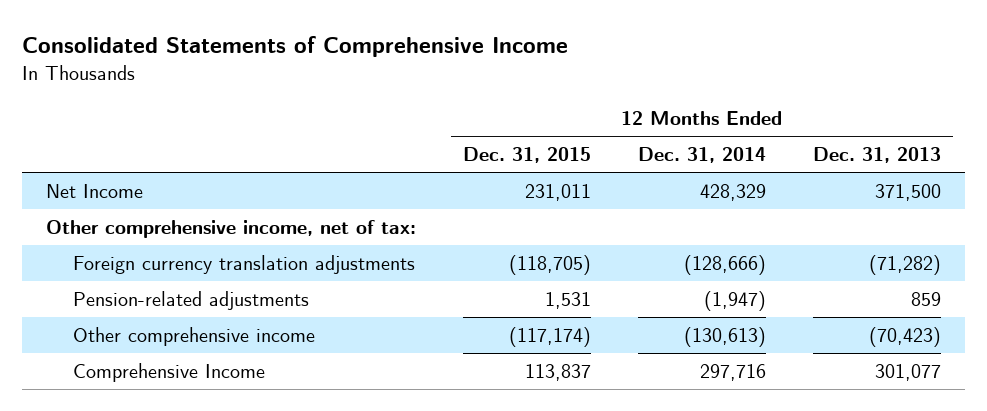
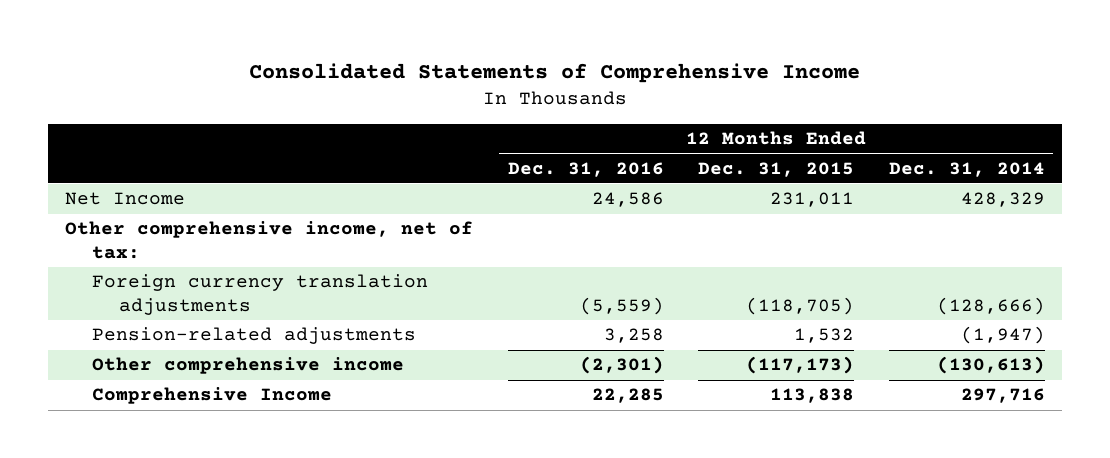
- | 12 Months Ended Dec. 31, 2015 | 12 Months Ended Dec. 31, 2014 | 12 Months Ended Dec. 31, 2013
+ | 12 Months Ended Dec. 31, 2016 | 12 Months Ended Dec. 31, 2015 | 12 Months Ended Dec. 31, 2014
- Pension-related adjustments | 1,531 | (1,947) | 859
- Other comprehensive income | (117,174) | (130,613) | (70,423)
- Comprehensive Income | 113,837 | 297,716 | 301,077
+ Pension-related adjustments | 3,258 | 1,532 | (1,947)
+ Other comprehensive income | (2,301) | (117,173) | (130,613)
+ Comprehensive Income | 22,285 | 113,838 | 297,716

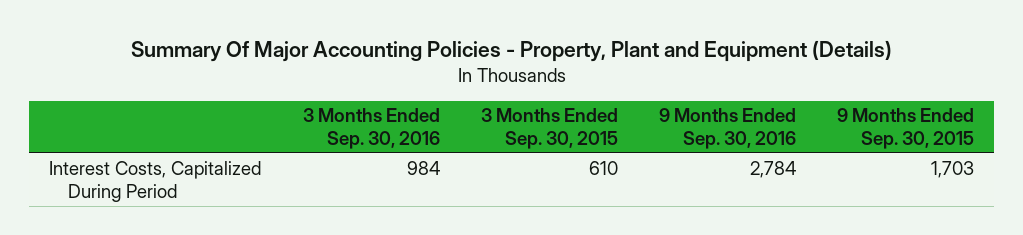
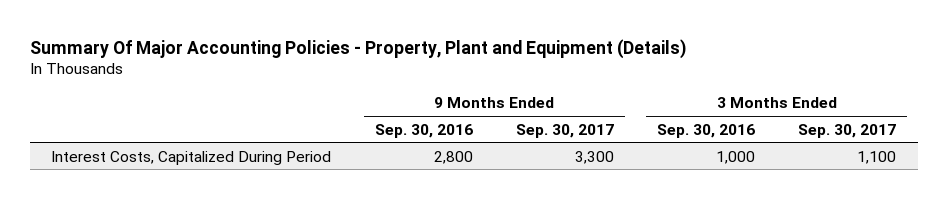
- | 3 Months Ended Sep. 30, 2016 | 3 Months Ended Sep. 30, 2015 | 9 Months Ended Sep. 30, 2016 | 9 Months Ended Sep. 30, 2015
+ | 9 Months Ended Sep. 30, 2016 | 9 Months Ended Sep. 30, 2017 | 3 Months Ended Sep. 30, 2016 | 3 Months Ended Sep. 30, 2017
- Interest Costs, Capitalized During Period | 984 | 610 | 2,784 | 1,703
+ Interest Costs, Capitalized During Period | 2,800 | 3,300 | 1,000 | 1,100

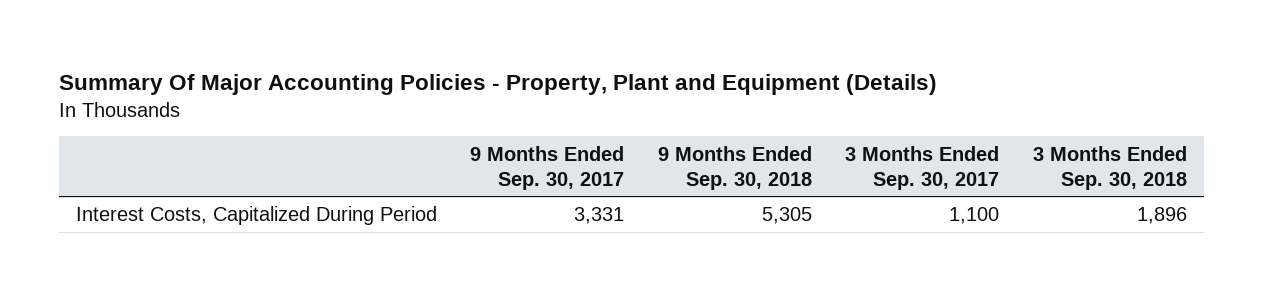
- | 9 Months Ended Sep. 30, 2016 | 9 Months Ended Sep. 30, 2017 | 3 Months Ended Sep. 30, 2016 | 3 Months Ended Sep. 30, 2017
+ | 9 Months Ended Sep. 30, 2017 | 9 Months Ended Sep. 30, 2018 | 3 Months Ended Sep. 30, 2017 | 3 Months Ended Sep. 30, 2018
- Interest Costs, Capitalized During Period | 2,800 | 3,300 | 1,000 | 1,100
+ Interest Costs, Capitalized During Period | 3,331 | 5,305 | 1,100 | 1,896

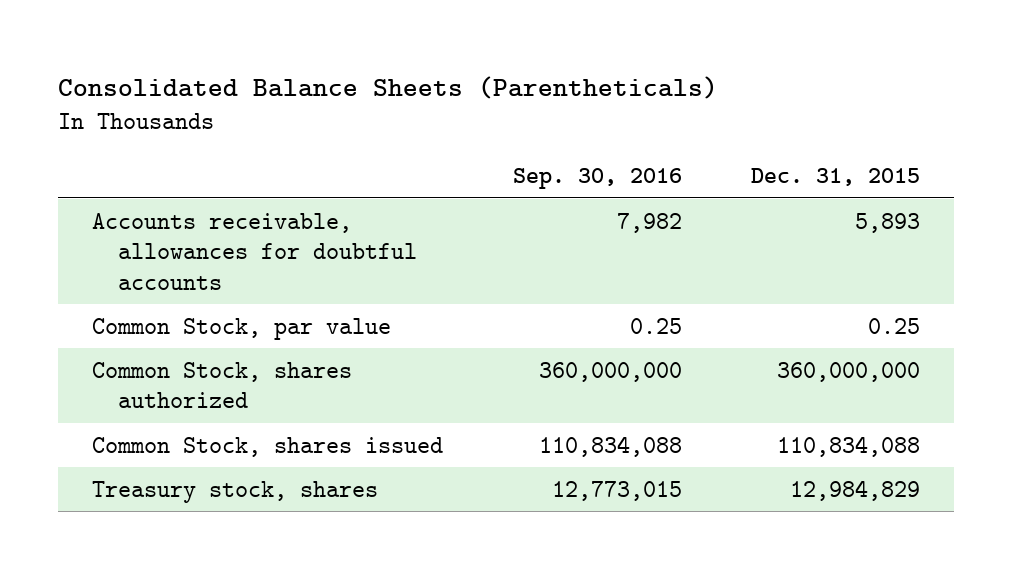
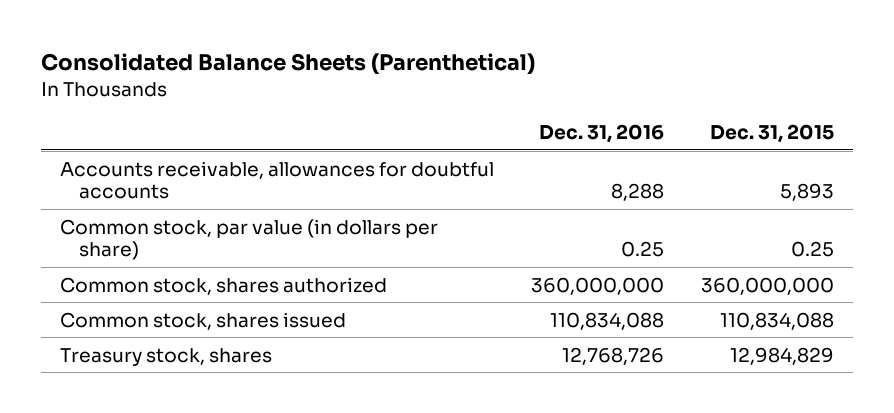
- Consolidated Balance Sheets (Parentheticals)
+ Consolidated Balance Sheets (Parenthetical)
- | Sep. 30, 2016 | Dec. 31, 2015
+ | Dec. 31, 2016 | Dec. 31, 2015
- Common Stock, par value | 0.25 | 0.25
- Common Stock, shares authorized | 360,000,000 | 360,000,000
- Common Stock, shares issued | 110,834,088 | 110,834,088
+ Common stock, par value (in dollars per share) | 0.25 | 0.25
+ Common stock, shares authorized | 360,000,000 | 360,000,000
+ Common stock, shares issued | 110,834,088 | 110,834,088

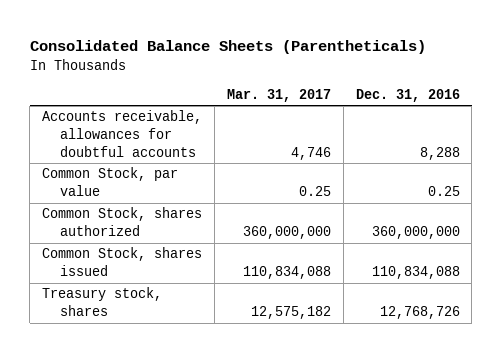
- Consolidated Balance Sheets (Parenthetical)
+ Consolidated Balance Sheets (Parentheticals)
- | Dec. 31, 2016 | Dec. 31, 2015
+ | Mar. 31, 2017 | Dec. 31, 2016
- Common stock, par value (in dollars per share) | 0.25 | 0.25
- Common stock, shares authorized | 360,000,000 | 360,000,000
- Common stock, shares issued | 110,834,088 | 110,834,088
+ Common Stock, par value | 0.25 | 0.25
+ Common Stock, shares authorized | 360,000,000 | 360,000,000
+ Common Stock, shares issued | 110,834,088 | 110,834,088

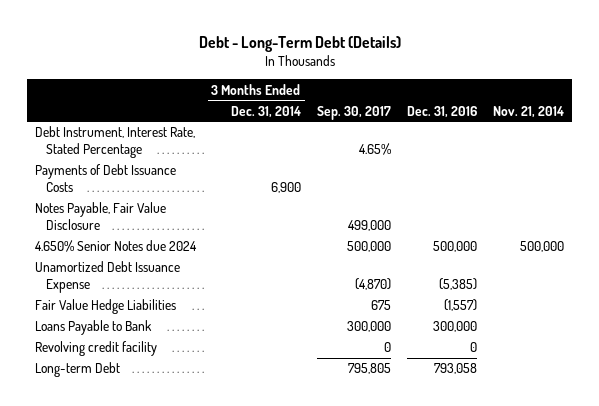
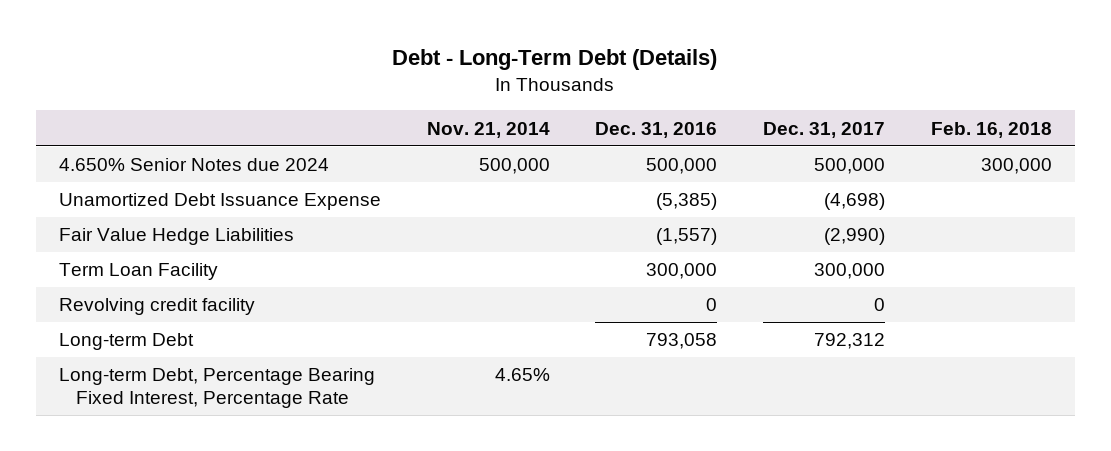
- | 3 Months Ended Dec. 31, 2014 | Sep. 30, 2017 | Dec. 31, 2016 | Nov. 21, 2014
+ | Nov. 21, 2014 | Dec. 31, 2016 | Dec. 31, 2017 | Feb. 16, 2018
- Debt Instrument, Interest Rate, Stated Percentage | | 4.65% | |
- Payments of Debt Issuance Costs | 6,900 | | |
- Notes Payable, Fair Value Disclosure | | 499,000 | |
- Loans Payable to Bank | | 300,000 | 300,000 |
+ Term Loan Facility | | 300,000 | 300,000 |
+ Long-term Debt, Percentage Bearing Fixed Interest, Percentage Rate | 4.65% | | |

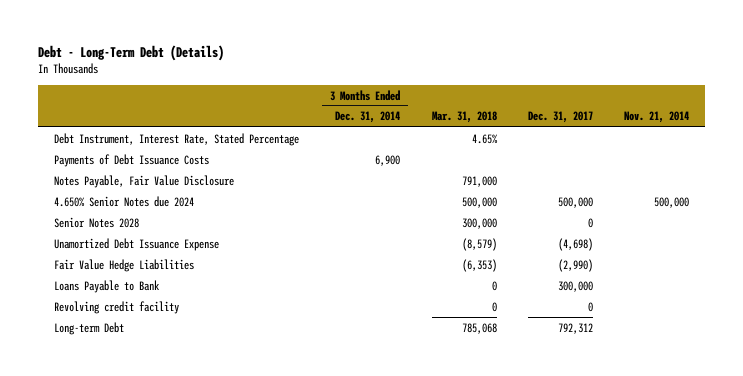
- | Nov. 21, 2014 | Dec. 31, 2016 | Dec. 31, 2017 | Feb. 16, 2018
+ | 3 Months Ended Dec. 31, 2014 | Mar. 31, 2018 | Dec. 31, 2017 | Nov. 21, 2014
+ Debt Instrument, Interest Rate, Stated Percentage | | 4.65% | |
+ Payments of Debt Issuance Costs | 6,900 | | |
+ Notes Payable, Fair Value Disclosure | | 791,000 | |
+ Senior Notes 2028 | | 300,000 | 0 |
- Term Loan Facility | | 300,000 | 300,000 |
+ Loans Payable to Bank | | 0 | 300,000 |
- Long-term Debt, Percentage Bearing Fixed Interest, Percentage Rate | 4.65% | | |

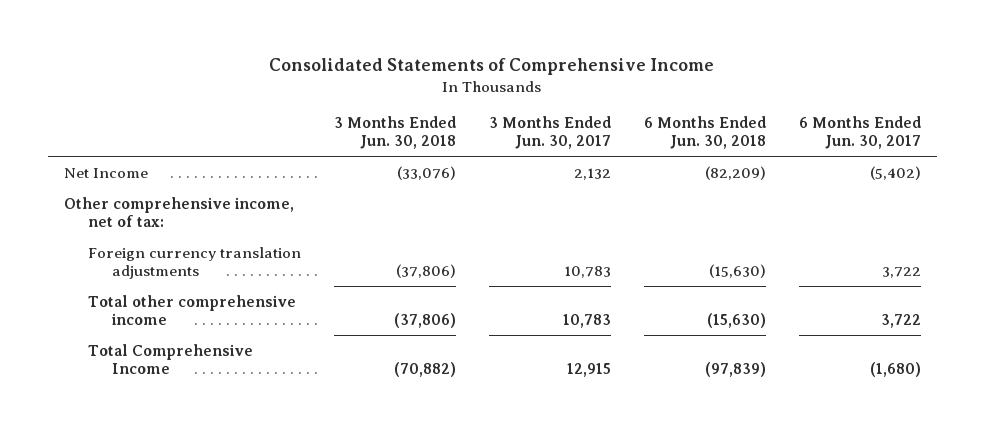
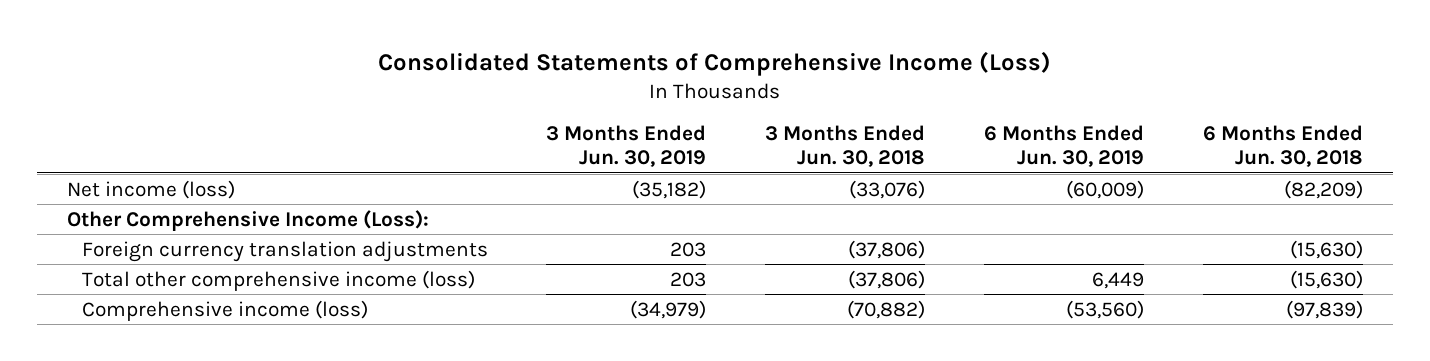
- Consolidated Statements of Comprehensive Income
+ Consolidated Statements of Comprehensive Income (Loss)
- | 3 Months Ended Jun. 30, 2018 | 3 Months Ended Jun. 30, 2017 | 6 Months Ended Jun. 30, 2018 | 6 Months Ended Jun. 30, 2017
+ | 3 Months Ended Jun. 30, 2019 | 3 Months Ended Jun. 30, 2018 | 6 Months Ended Jun. 30, 2019 | 6 Months Ended Jun. 30, 2018
- Net Income | (33,076) | 2,132 | (82,209) | (5,402)
- Other comprehensive income, net of tax:
+ Net income (loss) | (35,182) | (33,076) | (60,009) | (82,209)
+ Other Comprehensive Income (Loss):
- Total other comprehensive income | (37,806) | 10,783 | (15,630) | 3,722
- Total Comprehensive Income | (70,882) | 12,915 | (97,839) | (1,680)
+ Total other comprehensive income (loss) | 203 | (37,806) | 6,449 | (15,630)
+ Comprehensive income (loss) | (34,979) | (70,882) | (53,560) | (97,839)

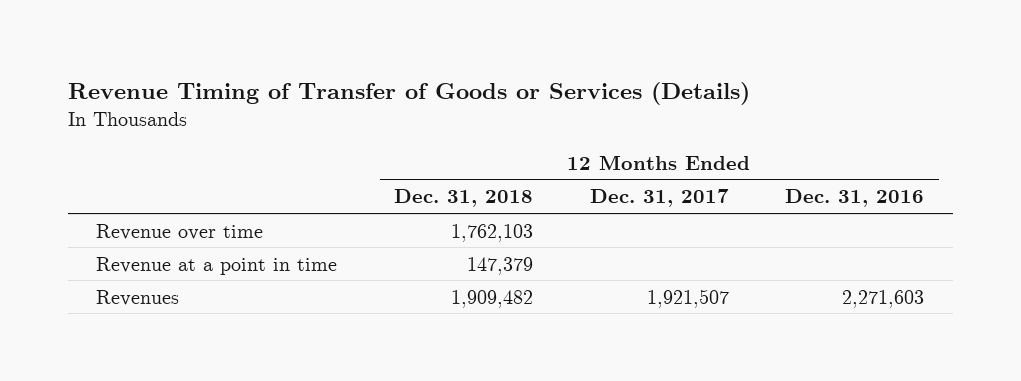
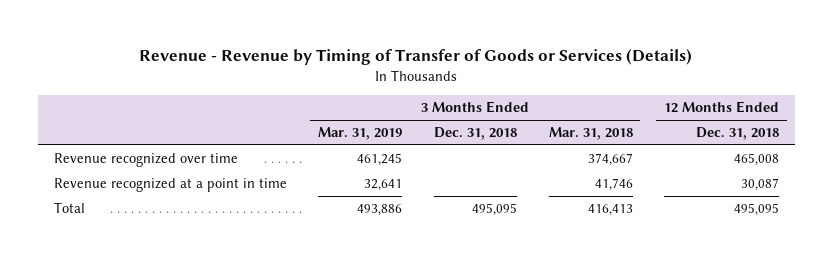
- Revenue Timing of Transfer of Goods or Services (Details)
+ Revenue - Revenue by Timing of Transfer of Goods or Services (Details)
- | 12 Months Ended Dec. 31, 2018 | 12 Months Ended Dec. 31, 2017 | 12 Months Ended Dec. 31, 2016
+ | 3 Months Ended Mar. 31, 2019 | 3 Months Ended Dec. 31, 2018 | 3 Months Ended Mar. 31, 2018 | 12 Months Ended Dec. 31, 2018
- Revenue over time | 1,762,103 | |
- Revenue at a point in time | 147,379 | |
- Revenues | 1,909,482 | 1,921,507 | 2,271,603
+ Revenue recognized over time | 461,245 | | 374,667 | 465,008
+ Revenue recognized at a point in time | 32,641 | | 41,746 | 30,087
+ Total | 493,886 | 495,095 | 416,413 | 495,095

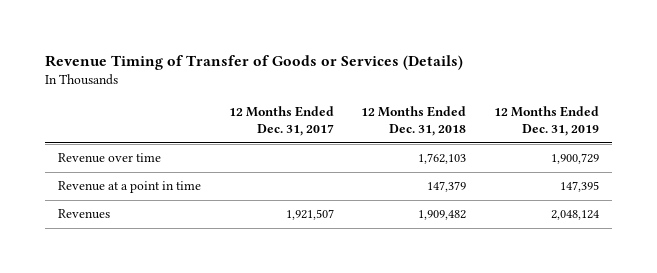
- Revenue - Revenue by Timing of Transfer of Goods or Services (Details)
+ Revenue Timing of Transfer of Goods or Services (Details)
- | 3 Months Ended Mar. 31, 2019 | 3 Months Ended Dec. 31, 2018 | 3 Months Ended Mar. 31, 2018 | 12 Months Ended Dec. 31, 2018
+ | 12 Months Ended Dec. 31, 2017 | 12 Months Ended Dec. 31, 2018 | 12 Months Ended Dec. 31, 2019
- Revenue recognized over time | 461,245 | | 374,667 | 465,008
- Revenue recognized at a point in time | 32,641 | | 41,746 | 30,087
- Total | 493,886 | 495,095 | 416,413 | 495,095
+ Revenue over time | | 1,762,103 | 1,900,729
+ Revenue at a point in time | | 147,379 | 147,395
+ Revenues | 1,921,507 | 1,909,482 | 2,048,124

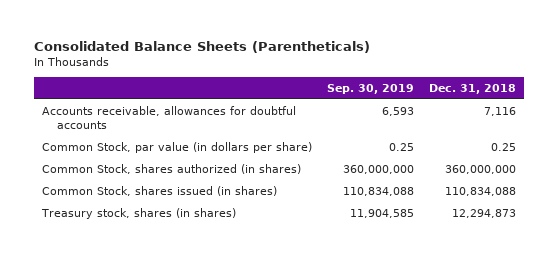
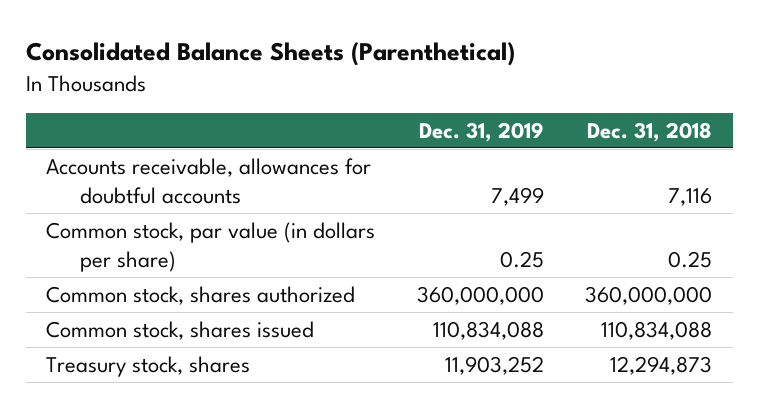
- Consolidated Balance Sheets (Parentheticals)
+ Consolidated Balance Sheets (Parenthetical)
- | Sep. 30, 2019 | Dec. 31, 2018
+ | Dec. 31, 2019 | Dec. 31, 2018
- Common Stock, par value (in dollars per share) | 0.25 | 0.25
- Common Stock, shares authorized (in shares) | 360,000,000 | 360,000,000
- Common Stock, shares issued (in shares) | 110,834,088 | 110,834,088
- Treasury stock, shares (in shares) | 11,904,585 | 12,294,873
+ Common stock, par value (in dollars per share) | 0.25 | 0.25
+ Common stock, shares authorized | 360,000,000 | 360,000,000
+ Common stock, shares issued | 110,834,088 | 110,834,088
+ Treasury stock, shares | 11,903,252 | 12,294,873

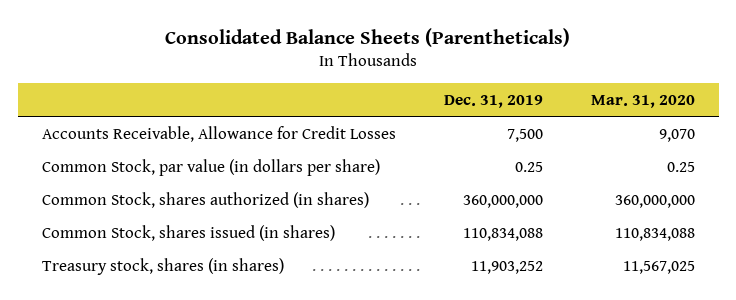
- Consolidated Balance Sheets (Parenthetical)
+ Consolidated Balance Sheets (Parentheticals)
- | Dec. 31, 2019 | Dec. 31, 2018
+ | Dec. 31, 2019 | Mar. 31, 2020
- Accounts receivable, allowances for doubtful accounts | 7,499 | 7,116
- Common stock, par value (in dollars per share) | 0.25 | 0.25
- Common stock, shares authorized | 360,000,000 | 360,000,000
- Common stock, shares issued | 110,834,088 | 110,834,088
- Treasury stock, shares | 11,903,252 | 12,294,873
+ Accounts Receivable, Allowance for Credit Losses | 7,500 | 9,070
+ Common Stock, par value (in dollars per share) | 0.25 | 0.25
+ Common Stock, shares authorized (in shares) | 360,000,000 | 360,000,000
+ Common Stock, shares issued (in shares) | 110,834,088 | 110,834,088
+ Treasury stock, shares (in shares) | 11,903,252 | 11,567,025

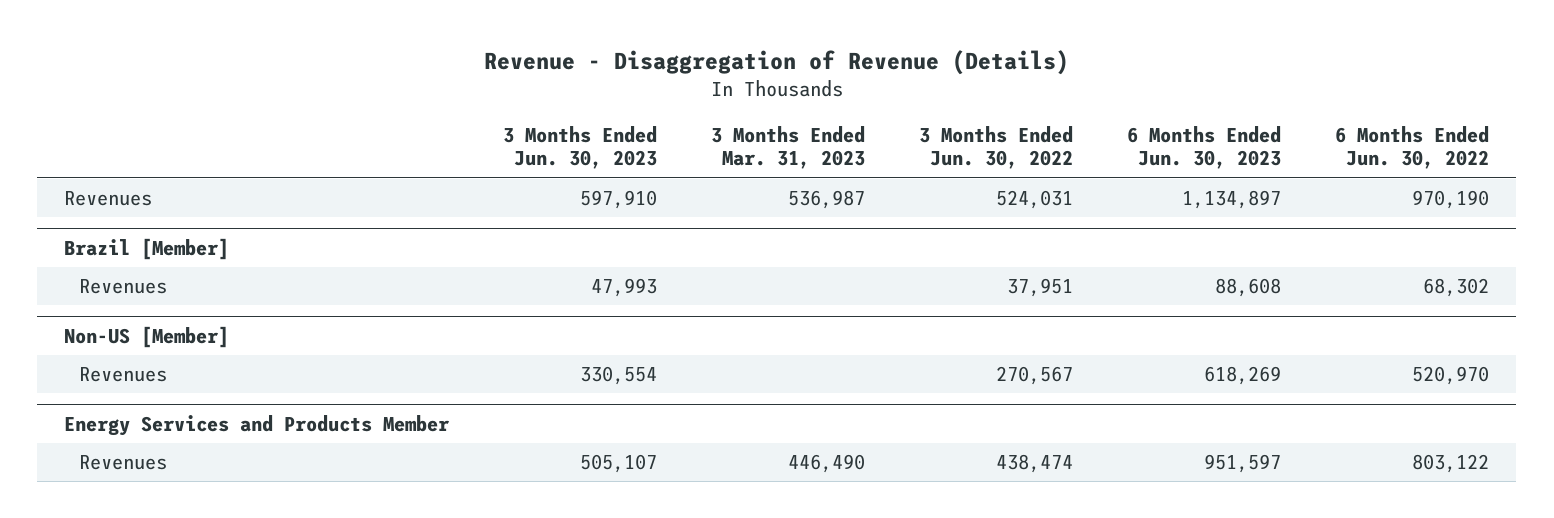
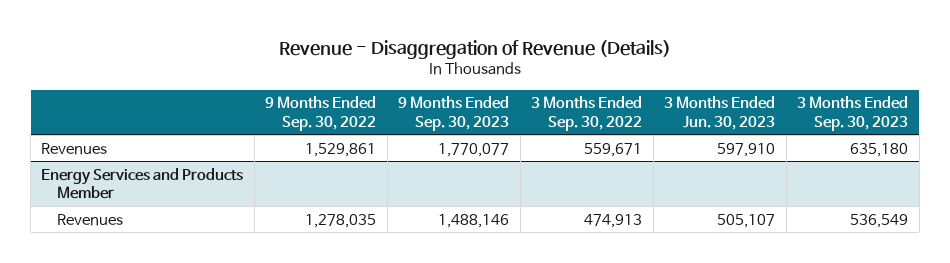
- | 3 Months Ended Jun. 30, 2023 | 3 Months Ended Mar. 31, 2023 | 3 Months Ended Jun. 30, 2022 | 6 Months Ended Jun. 30, 2023 | 6 Months Ended Jun. 30, 2022
+ | 9 Months Ended Sep. 30, 2022 | 9 Months Ended Sep. 30, 2023 | 3 Months Ended Sep. 30, 2022 | 3 Months Ended Jun. 30, 2023 | 3 Months Ended Sep. 30, 2023
- Brazil [Member]
- Revenues | 47,993 | | 37,951 | 88,608 | 68,302
- Non-US [Member]
- Revenues | 330,554 | | 270,567 | 618,269 | 520,970

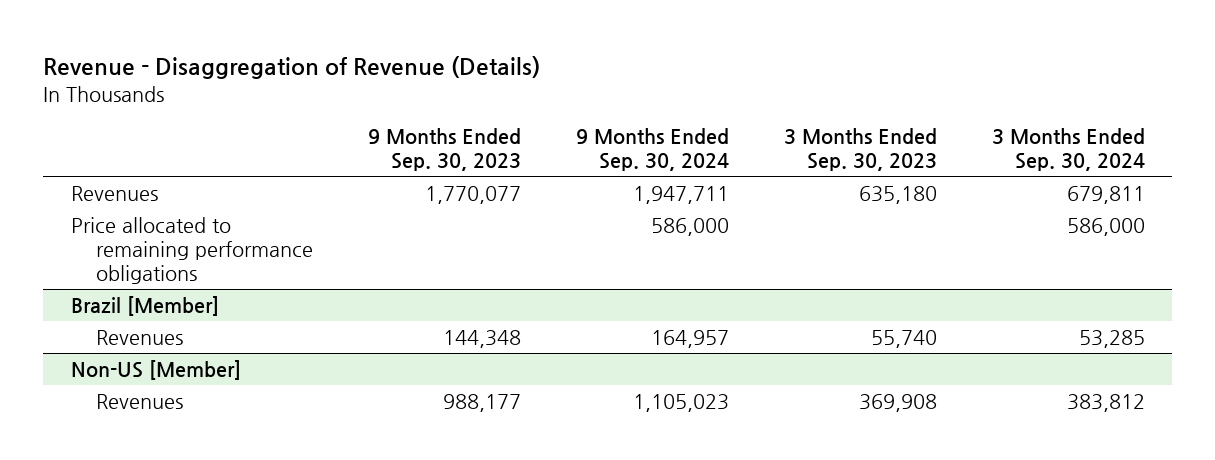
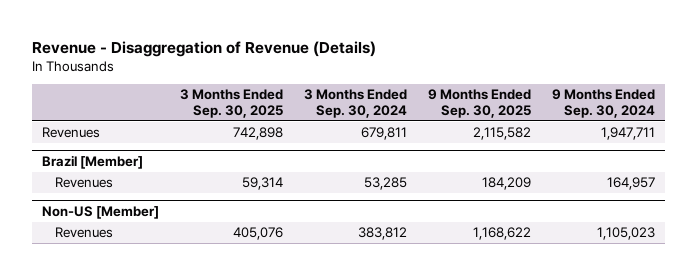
- | 9 Months Ended Sep. 30, 2023 | 9 Months Ended Sep. 30, 2024 | 3 Months Ended Sep. 30, 2023 | 3 Months Ended Sep. 30, 2024
+ | 3 Months Ended Sep. 30, 2025 | 3 Months Ended Sep. 30, 2024 | 9 Months Ended Sep. 30, 2025 | 9 Months Ended Sep. 30, 2024
- Price allocated to remaining performance obligations | | 586,000 | | 586,000

